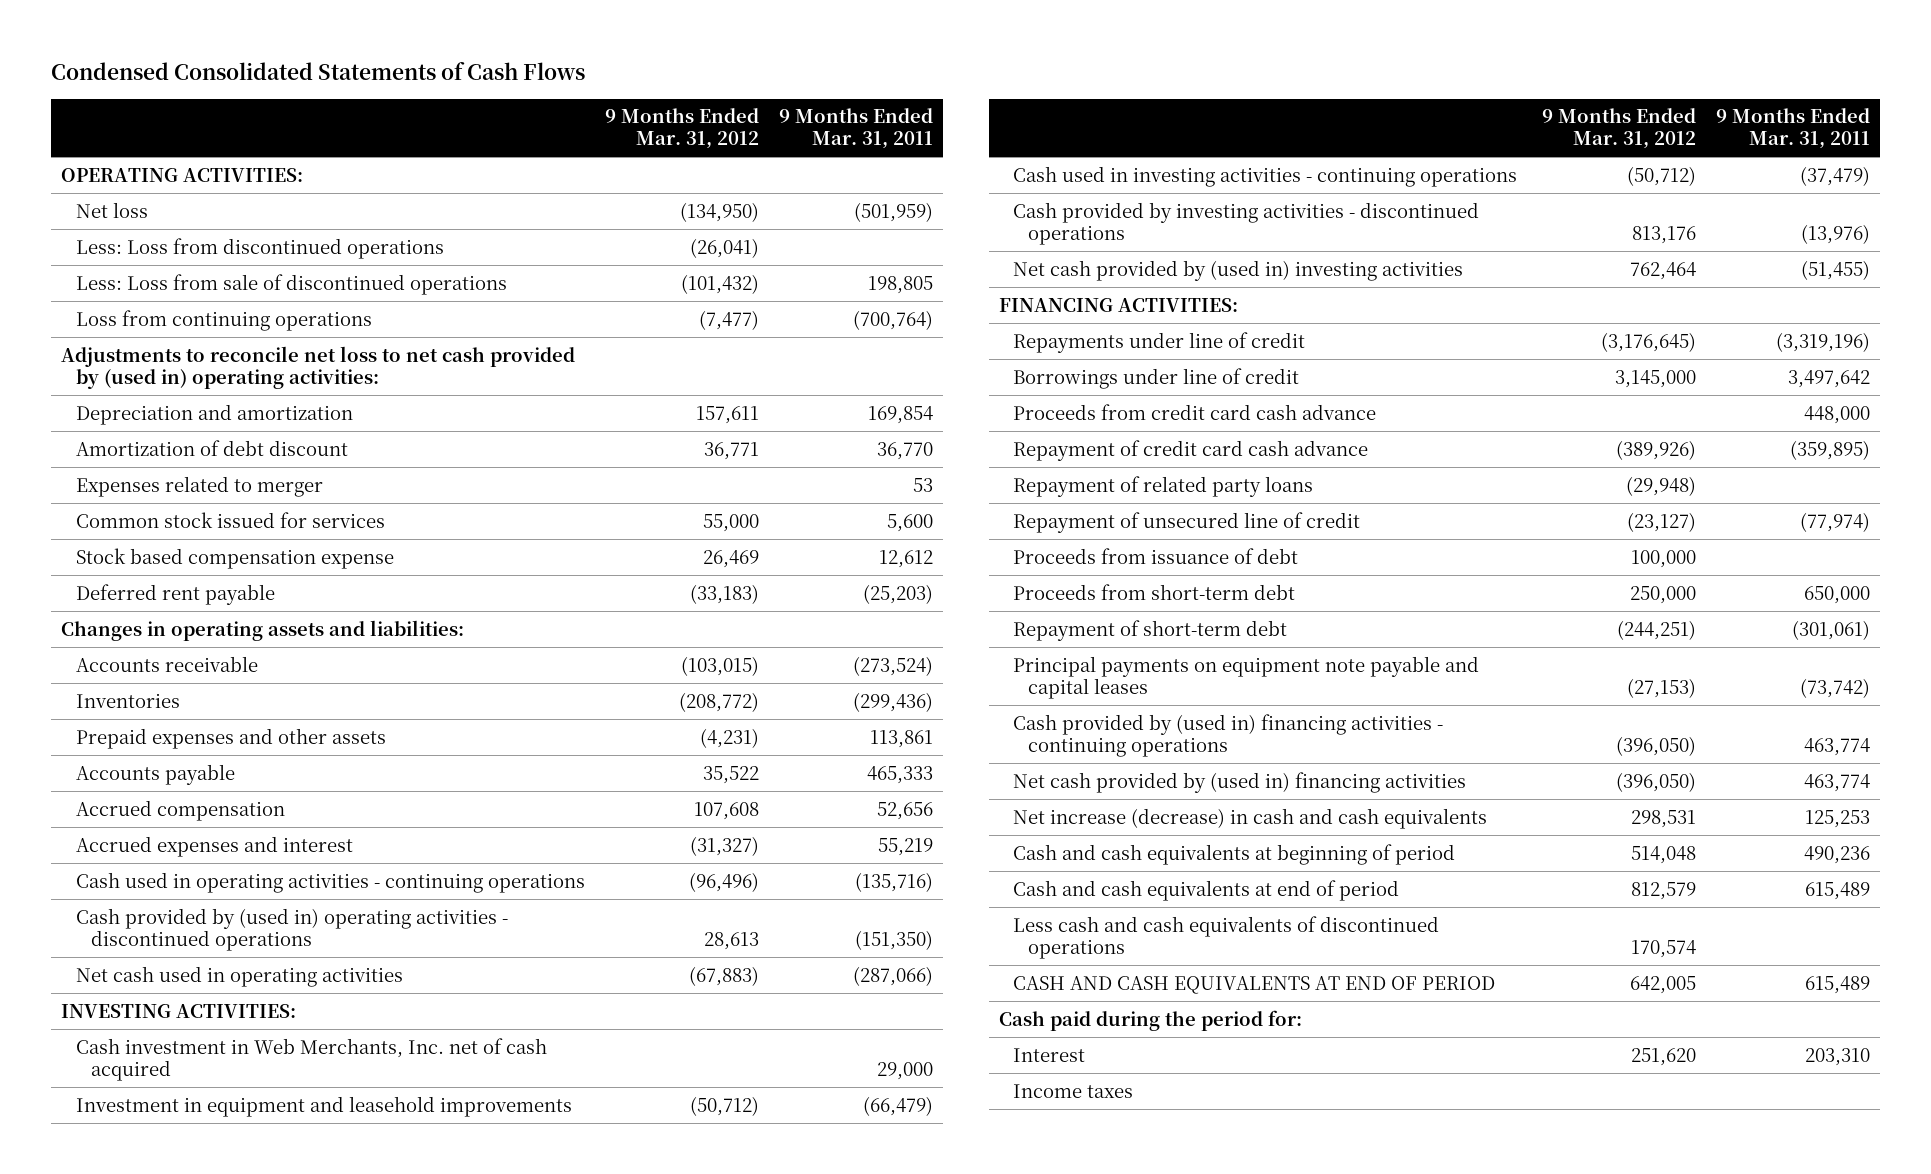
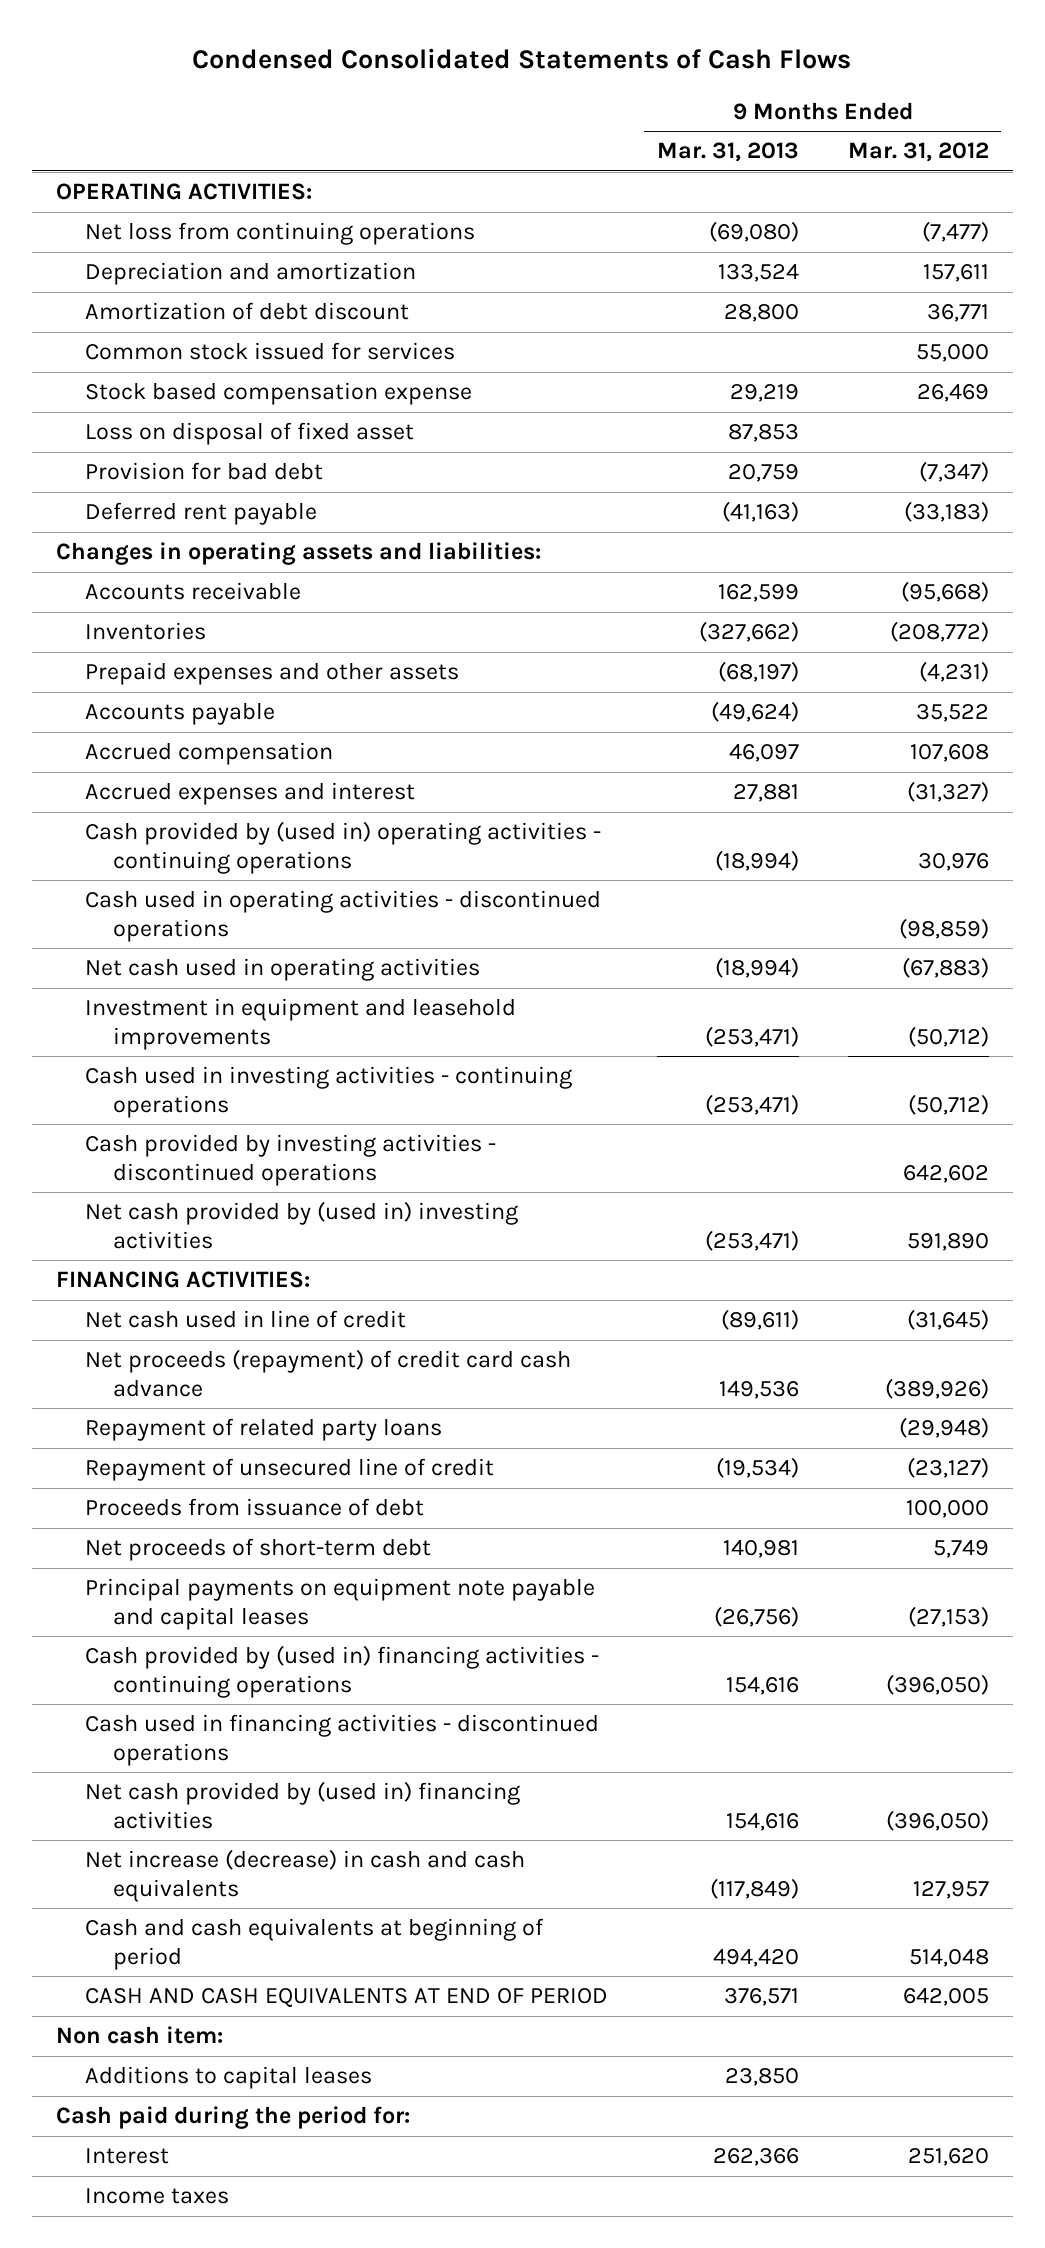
- | 9 Months Ended Mar. 31, 2012 | 9 Months Ended Mar. 31, 2011
+ | 9 Months Ended Mar. 31, 2013 | 9 Months Ended Mar. 31, 2012
- Net loss | (134,950) | (501,959)
- Less: Loss from discontinued operations | (26,041) |
- Less: Loss from sale of discontinued operations | (101,432) | 198,805
- Loss from continuing operations | (7,477) | (700,764)
- Adjustments to reconcile net loss to net cash provided by (used in) operating activities:
+ Net loss from continuing operations | (69,080) | (7,477)
- Expenses related to merger | | 53
+ Loss on disposal of fixed asset | 87,853 |
+ Provision for bad debt | 20,759 | (7,347)
- Accounts receivable | (103,015) | (273,524)
+ Accounts receivable | 162,599 | (95,668)
- Cash used in operating activities - continuing operations | (96,496) | (135,716)
- Cash provided by (used in) operating activities - discontinued operations | 28,613 | (151,350)
+ Cash provided by (used in) operating activities - continuing operations | (18,994) | 30,976
+ Cash used in operating activities - discontinued operations | | (98,859)
- INVESTING ACTIVITIES:
- Cash investment in Web Merchants, Inc. net of cash acquired | | 29,000
- Cash provided by investing activities - discontinued operations | 813,176 | (13,976)
- Net cash provided by (used in) investing activities | 762,464 | (51,455)
+ Cash provided by investing activities - discontinued operations | | 642,602
+ Net cash provided by (used in) investing activities | (253,471) | 591,890
- Repayments under line of credit | (3,176,645) | (3,319,196)
- Borrowings under line of credit | 3,145,000 | 3,497,642
- Proceeds from credit card cash advance | | 448,000
- Repayment of credit card cash advance | (389,926) | (359,895)
+ Net cash used in line of credit | (89,611) | (31,645)
+ Net proceeds (repayment) of credit card cash advance | 149,536 | (389,926)
- Proceeds from short-term debt | 250,000 | 650,000
- Repayment of short-term debt | (244,251) | (301,061)
+ Net proceeds of short-term debt | 140,981 | 5,749
+ Cash used in financing activities - discontinued operations
- Net increase (decrease) in cash and cash equivalents | 298,531 | 125,253
+ Net increase (decrease) in cash and cash equivalents | (117,849) | 127,957
- Cash and cash equivalents at end of period | 812,579 | 615,489
- Less cash and cash equivalents of discontinued operations | 170,574 |
+ Non cash item:
+ Additions to capital leases | 23,850 |

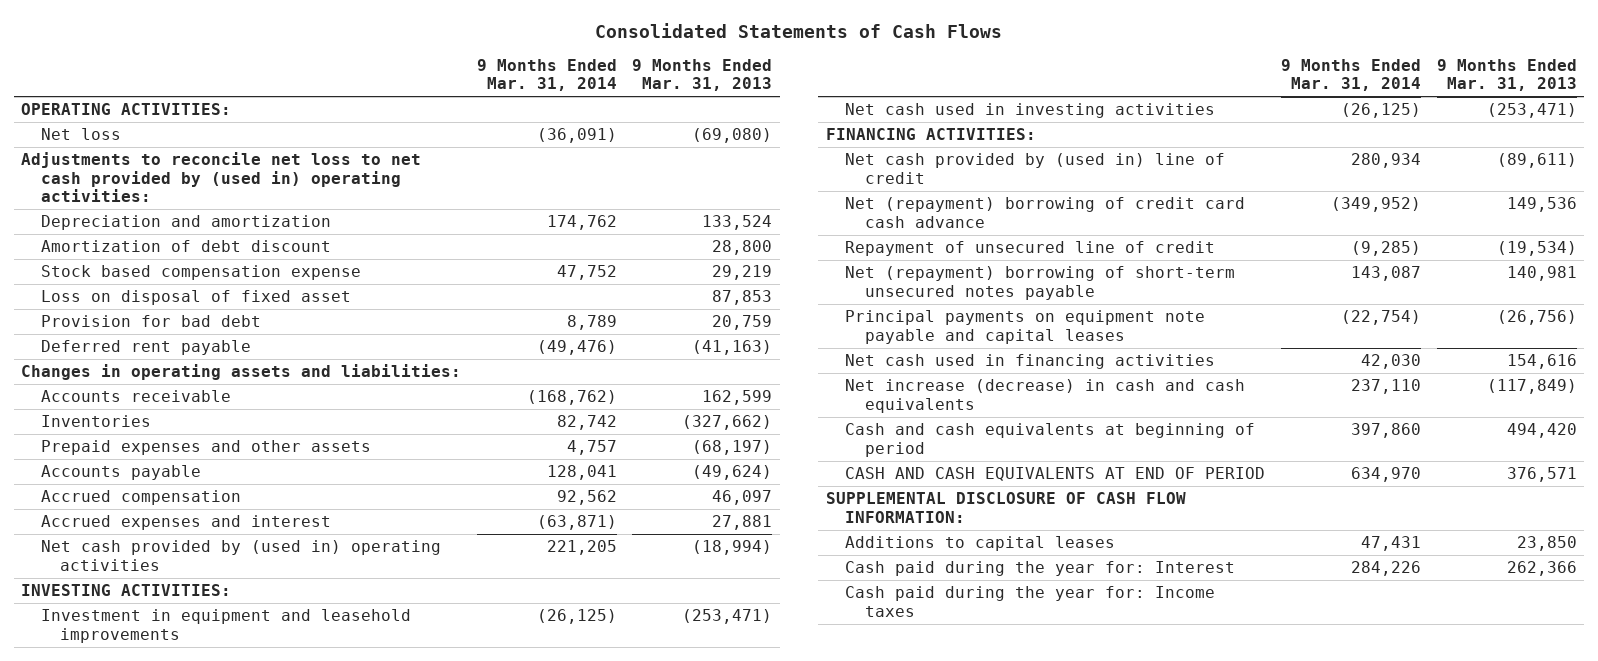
- Condensed Consolidated Statements of Cash Flows
+ Consolidated Statements of Cash Flows
- | 9 Months Ended Mar. 31, 2013 | 9 Months Ended Mar. 31, 2012
+ | 9 Months Ended Mar. 31, 2014 | 9 Months Ended Mar. 31, 2013
- Net loss from continuing operations | (69,080) | (7,477)
+ Net loss | (36,091) | (69,080)
+ Adjustments to reconcile net loss to net cash provided by (used in) operating activities:
- Common stock issued for services | | 55,000
- Cash provided by (used in) operating activities - continuing operations | (18,994) | 30,976
- Cash used in operating activities - discontinued operations | | (98,859)
- Net cash used in operating activities | (18,994) | (67,883)
+ Net cash provided by (used in) operating activities | 221,205 | (18,994)
+ INVESTING ACTIVITIES:
- Cash used in investing activities - continuing operations | (253,471) | (50,712)
- Cash provided by investing activities - discontinued operations | | 642,602
- Net cash provided by (used in) investing activities | (253,471) | 591,890
+ Net cash used in investing activities | (26,125) | (253,471)
- Net cash used in line of credit | (89,611) | (31,645)
- Net proceeds (repayment) of credit card cash advance | 149,536 | (389,926)
- Repayment of related party loans | | (29,948)
+ Net cash provided by (used in) line of credit | 280,934 | (89,611)
+ Net (repayment) borrowing of credit card cash advance | (349,952) | 149,536
- Proceeds from issuance of debt | | 100,000
- Net proceeds of short-term debt | 140,981 | 5,749
+ Net (repayment) borrowing of short-term unsecured notes payable | 143,087 | 140,981
- Cash provided by (used in) financing activities - continuing operations | 154,616 | (396,050)
- Cash used in financing activities - discontinued operations
- Net cash provided by (used in) financing activities | 154,616 | (396,050)
+ Net cash used in financing activities | 42,030 | 154,616
- Non cash item:
+ SUPPLEMENTAL DISCLOSURE OF CASH FLOW INFORMATION:
- Cash paid during the period for:
- Interest | 262,366 | 251,620
- Income taxes
+ Cash paid during the year for: Interest | 284,226 | 262,366
+ Cash paid during the year for: Income taxes

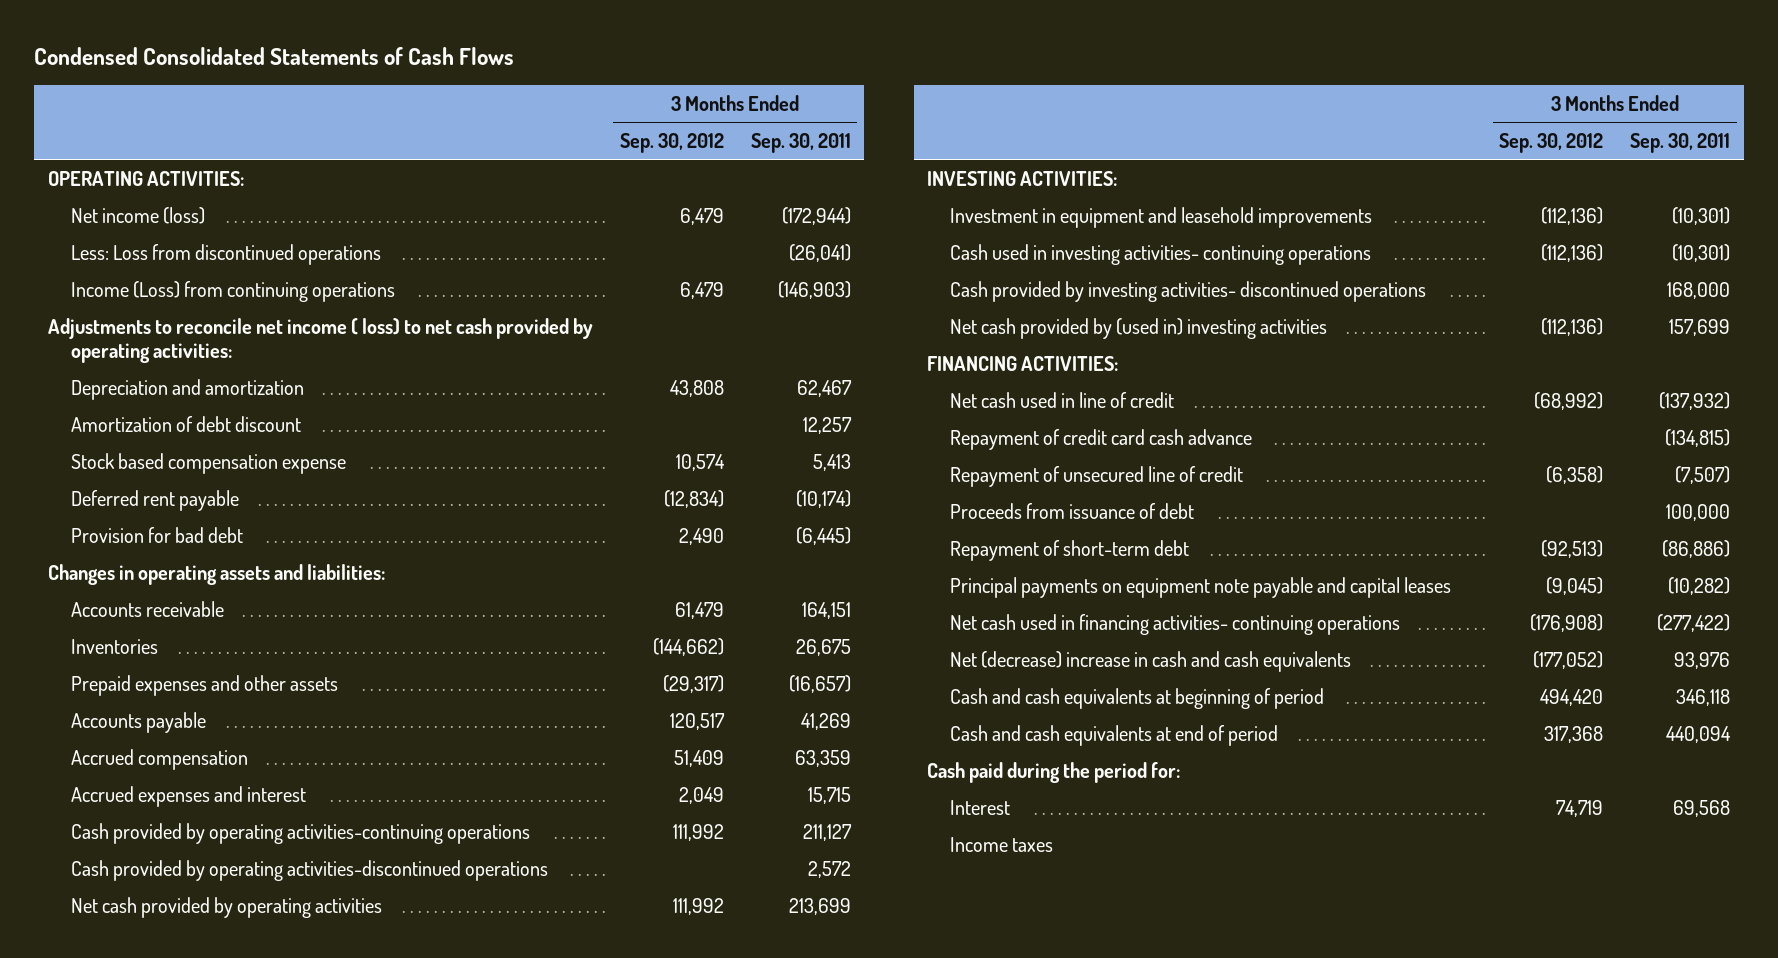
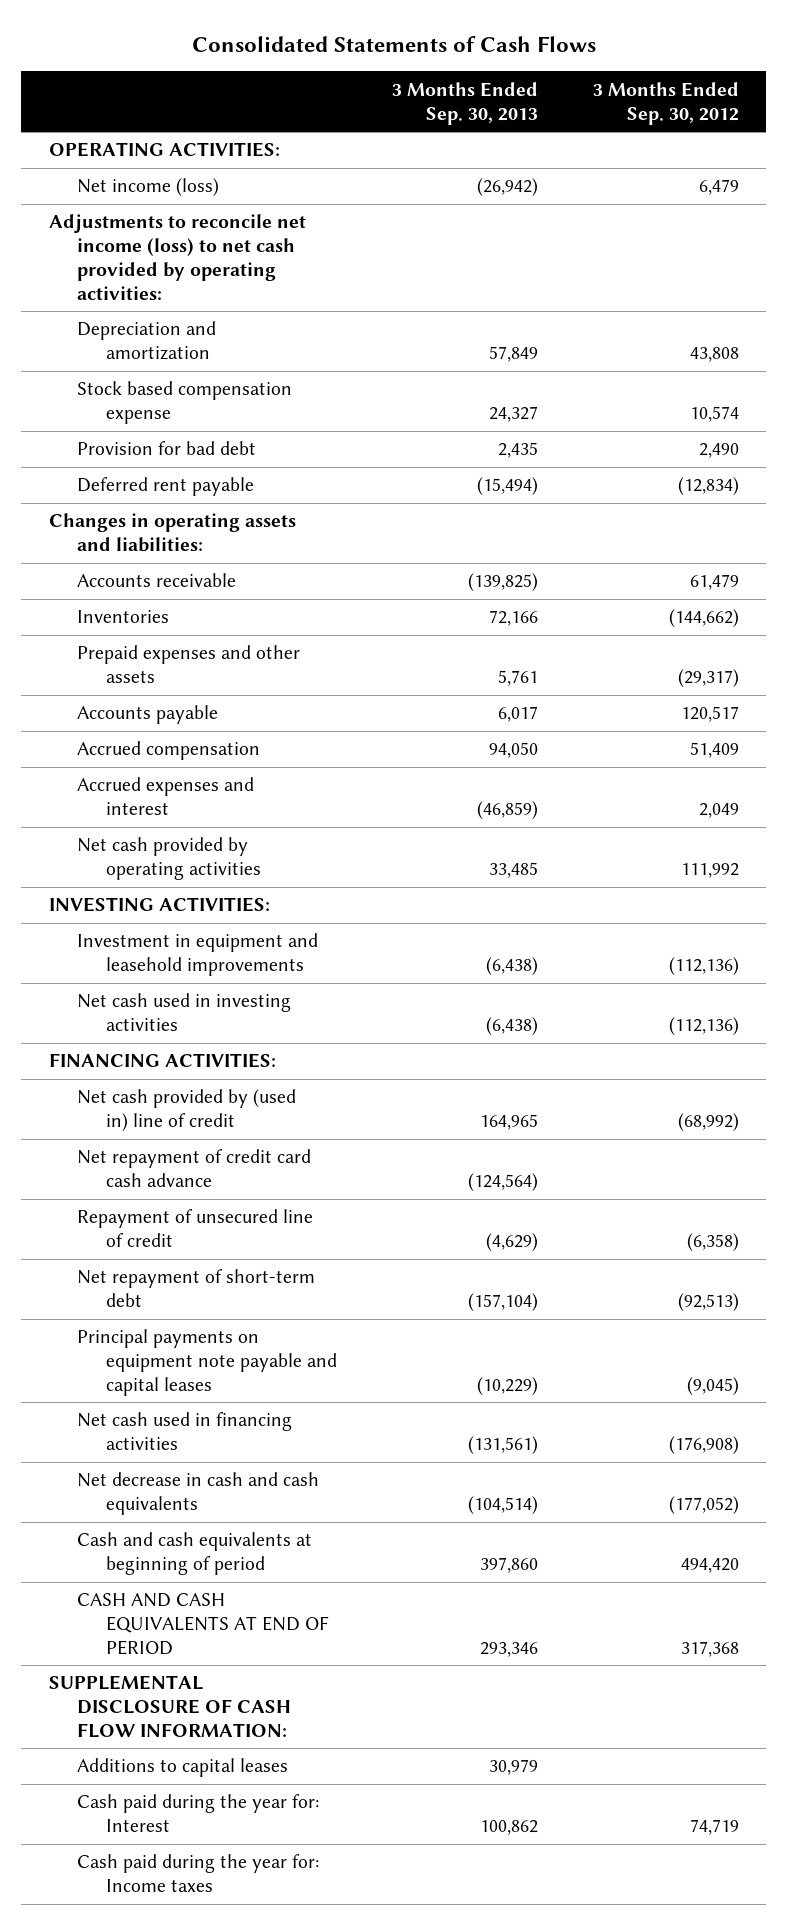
- Condensed Consolidated Statements of Cash Flows
+ Consolidated Statements of Cash Flows
- | 3 Months Ended Sep. 30, 2012 | 3 Months Ended Sep. 30, 2011
+ | 3 Months Ended Sep. 30, 2013 | 3 Months Ended Sep. 30, 2012
- Less: Loss from discontinued operations | | (26,041)
- Income (Loss) from continuing operations | 6,479 | (146,903)
- Adjustments to reconcile net income ( loss) to net cash provided by operating activities:
+ Adjustments to reconcile net income (loss) to net cash provided by operating activities:
- Amortization of debt discount | | 12,257
moved down: Deferred rent payable | (15,494) | (12,834)
- Cash provided by operating activities-continuing operations | 111,992 | 211,127
- Cash provided by operating activities-discontinued operations | | 2,572
- Cash used in investing activities- continuing operations | (112,136) | (10,301)
- Cash provided by investing activities- discontinued operations | | 168,000
- Net cash provided by (used in) investing activities | (112,136) | 157,699
+ Net cash used in investing activities | (6,438) | (112,136)
- Net cash used in line of credit | (68,992) | (137,932)
- Repayment of credit card cash advance | | (134,815)
+ Net cash provided by (used in) line of credit | 164,965 | (68,992)
+ Net repayment of credit card cash advance | (124,564) |
- Proceeds from issuance of debt | | 100,000
- Repayment of short-term debt | (92,513) | (86,886)
+ Net repayment of short-term debt | (157,104) | (92,513)
- Net cash used in financing activities- continuing operations | (176,908) | (277,422)
- Net (decrease) increase in cash and cash equivalents | (177,052) | 93,976
+ Net cash used in financing activities | (131,561) | (176,908)
+ Net decrease in cash and cash equivalents | (104,514) | (177,052)
- Cash and cash equivalents at end of period | 317,368 | 440,094
- Cash paid during the period for:
- Interest | 74,719 | 69,568
- Income taxes
+ CASH AND CASH EQUIVALENTS AT END OF PERIOD | 293,346 | 317,368
+ SUPPLEMENTAL DISCLOSURE OF CASH FLOW INFORMATION:
+ Additions to capital leases | 30,979 |
+ Cash paid during the year for: Interest | 100,862 | 74,719
+ Cash paid during the year for: Income taxes

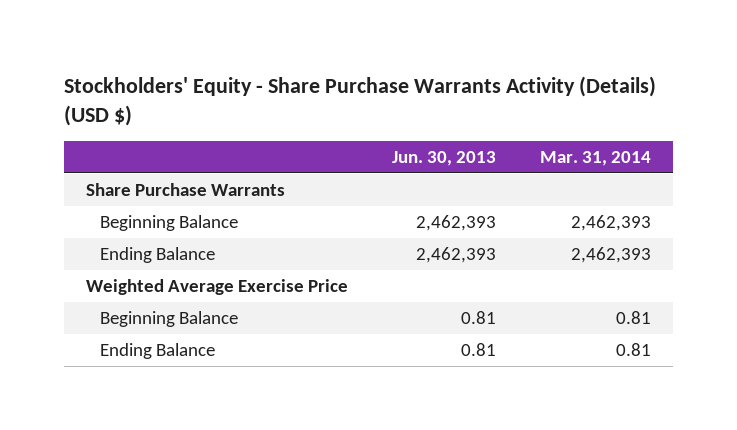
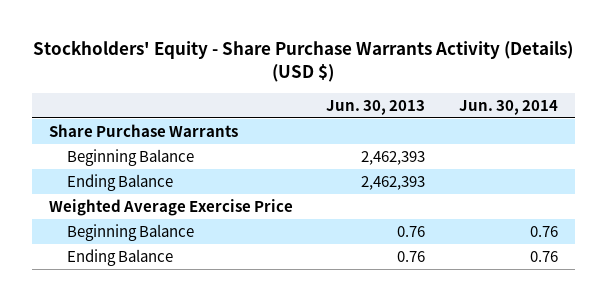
- | Jun. 30, 2013 | Mar. 31, 2014
+ | Jun. 30, 2013 | Jun. 30, 2014
- Beginning Balance | 0.81 | 0.81
- Ending Balance | 0.81 | 0.81
+ Beginning Balance | 0.76 | 0.76
+ Ending Balance | 0.76 | 0.76

